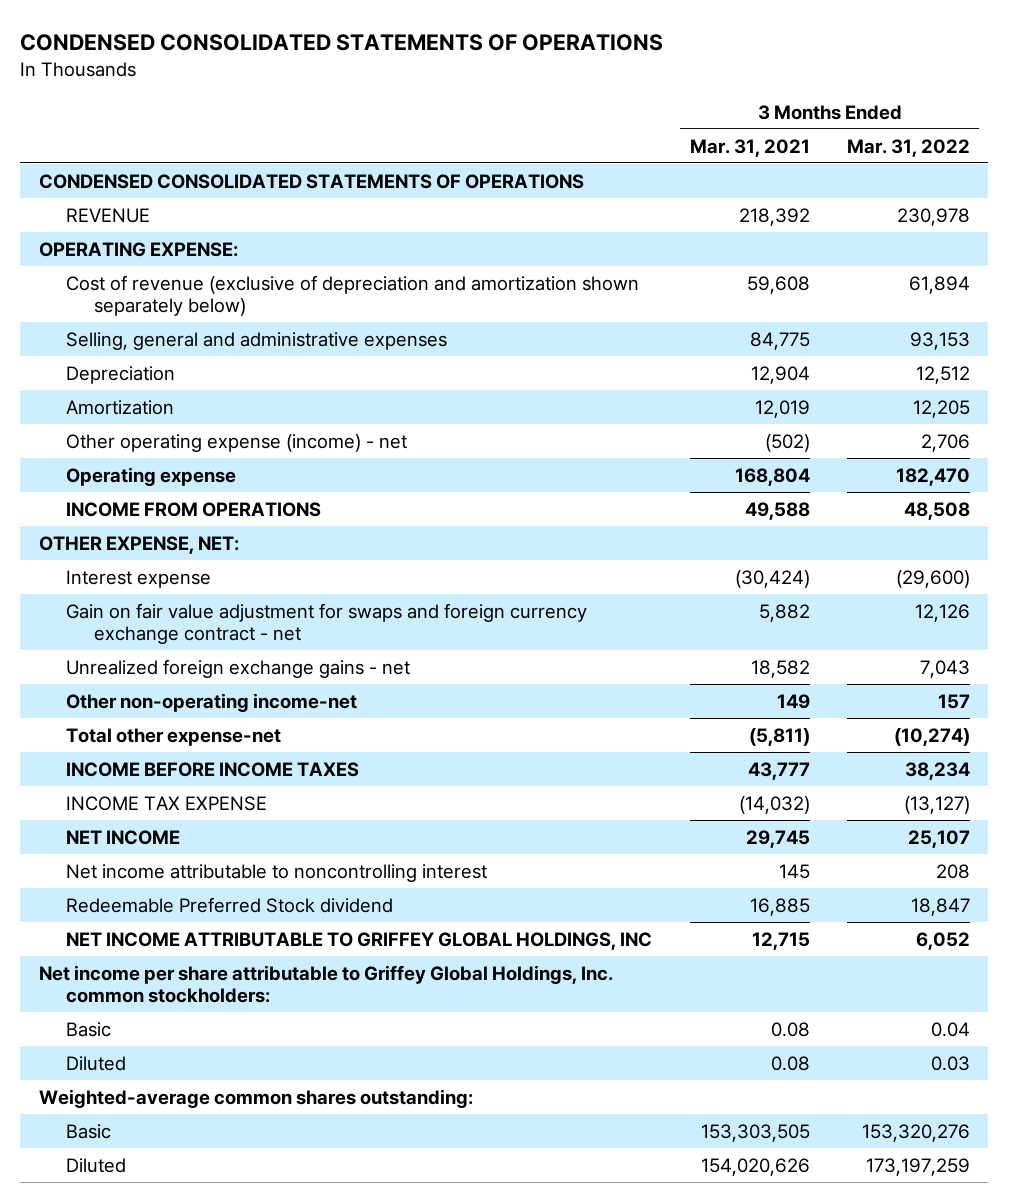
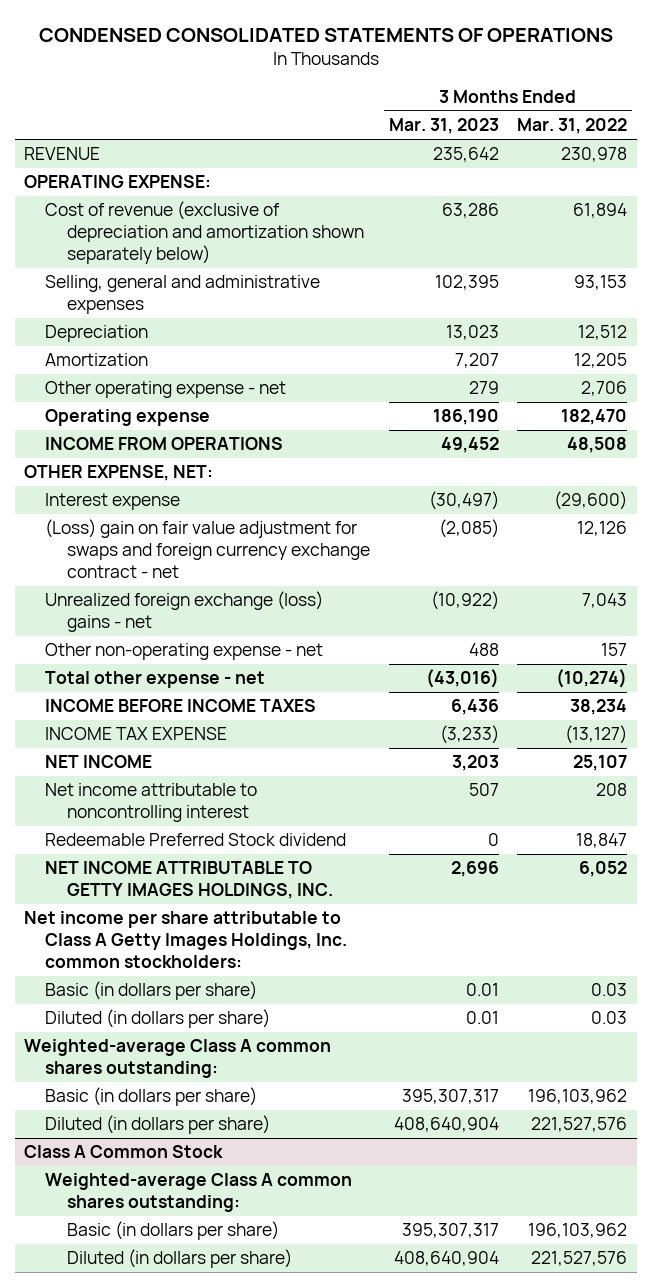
- | 3 Months Ended Mar. 31, 2021 | 3 Months Ended Mar. 31, 2022
+ | 3 Months Ended Mar. 31, 2023 | 3 Months Ended Mar. 31, 2022
- CONDENSED CONSOLIDATED STATEMENTS OF OPERATIONS
- Other operating expense (income) - net | (502) | 2,706
+ Other operating expense - net | 279 | 2,706
- Gain on fair value adjustment for swaps and foreign currency exchange contract - net | 5,882 | 12,126
- Unrealized foreign exchange gains - net | 18,582 | 7,043
- Other non-operating income-net | 149 | 157
- Total other expense-net | (5,811) | (10,274)
+ (Loss) gain on fair value adjustment for swaps and foreign currency exchange contract - net | (2,085) | 12,126
+ Unrealized foreign exchange (loss) gains - net | (10,922) | 7,043
+ Other non-operating expense - net | 488 | 157
+ Total other expense - net | (43,016) | (10,274)
- NET INCOME ATTRIBUTABLE TO GRIFFEY GLOBAL HOLDINGS, INC | 12,715 | 6,052
- Net income per share attributable to Griffey Global Holdings, Inc. common stockholders:
- Basic | 0.08 | 0.04
- Diluted | 0.08 | 0.03
- Weighted-average common shares outstanding:
- Basic | 153,303,505 | 153,320,276
- Diluted | 154,020,626 | 173,197,259
+ NET INCOME ATTRIBUTABLE TO GETTY IMAGES HOLDINGS, INC. | 2,696 | 6,052
+ Net income per share attributable to Class A Getty Images Holdings, Inc. common stockholders:
+ Basic (in dollars per share) | 0.01 | 0.03
+ Diluted (in dollars per share) | 0.01 | 0.03
+ Weighted-average Class A common shares outstanding:
+ Basic (in dollars per share) | 395,307,317 | 196,103,962
+ Diluted (in dollars per share) | 408,640,904 | 221,527,576
+ Class A Common Stock
+ Weighted-average Class A common shares outstanding:
+ Basic (in dollars per share) | 395,307,317 | 196,103,962
+ Diluted (in dollars per share) | 408,640,904 | 221,527,576

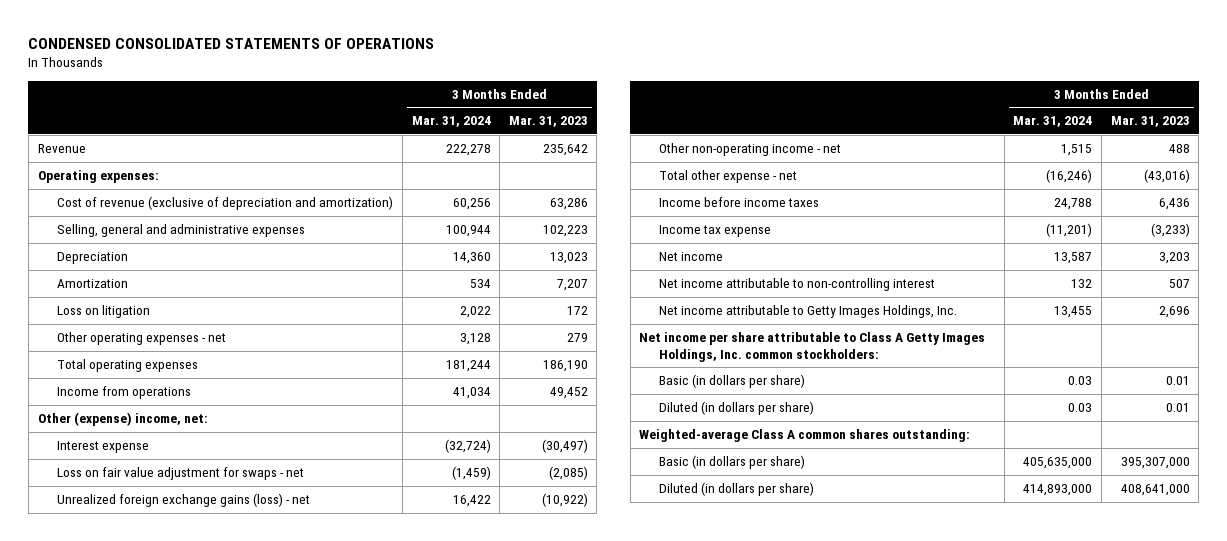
- | 3 Months Ended Mar. 31, 2023 | 3 Months Ended Mar. 31, 2022
+ | 3 Months Ended Mar. 31, 2024 | 3 Months Ended Mar. 31, 2023
- REVENUE | 235,642 | 230,978
- OPERATING EXPENSE:
- Cost of revenue (exclusive of depreciation and amortization shown separately below) | 63,286 | 61,894
- Selling, general and administrative expenses | 102,395 | 93,153
+ Revenue | 222,278 | 235,642
+ Operating expenses:
+ Cost of revenue (exclusive of depreciation and amortization) | 60,256 | 63,286
+ Selling, general and administrative expenses | 100,944 | 102,223
- Other operating expense - net | 279 | 2,706
- Operating expense | 186,190 | 182,470
- INCOME FROM OPERATIONS | 49,452 | 48,508
- OTHER EXPENSE, NET:
+ Loss on litigation | 2,022 | 172
+ Other operating expenses - net | 3,128 | 279
+ Total operating expenses | 181,244 | 186,190
+ Income from operations | 41,034 | 49,452
+ Other (expense) income, net:
- (Loss) gain on fair value adjustment for swaps and foreign currency exchange contract - net | (2,085) | 12,126
- Unrealized foreign exchange (loss) gains - net | (10,922) | 7,043
- Other non-operating expense - net | 488 | 157
+ Loss on fair value adjustment for swaps - net | (1,459) | (2,085)
+ Unrealized foreign exchange gains (loss) - net | 16,422 | (10,922)
+ Other non-operating income - net | 1,515 | 488
- INCOME BEFORE INCOME TAXES | 6,436 | 38,234
- INCOME TAX EXPENSE | (3,233) | (13,127)
- NET INCOME | 3,203 | 25,107
- Net income attributable to noncontrolling interest | 507 | 208
- Redeemable Preferred Stock dividend | 0 | 18,847
- NET INCOME ATTRIBUTABLE TO GETTY IMAGES HOLDINGS, INC. | 2,696 | 6,052
+ Income before income taxes | 24,788 | 6,436
+ Income tax expense | (11,201) | (3,233)
+ Net income | 13,587 | 3,203
+ Net income attributable to non-controlling interest | 132 | 507
+ Net income attributable to Getty Images Holdings, Inc. | 13,455 | 2,696
- Basic (in dollars per share) | 395,307,317 | 196,103,962
- Diluted (in dollars per share) | 408,640,904 | 221,527,576
- Class A Common Stock
- Weighted-average Class A common shares outstanding:
- Basic (in dollars per share) | 395,307,317 | 196,103,962
- Diluted (in dollars per share) | 408,640,904 | 221,527,576
+ Basic (in dollars per share) | 405,635,000 | 395,307,000
+ Diluted (in dollars per share) | 414,893,000 | 408,641,000

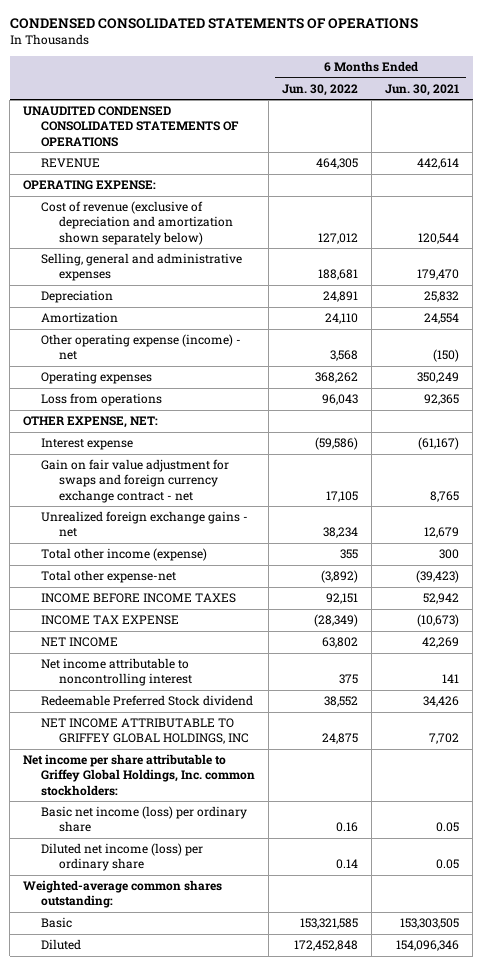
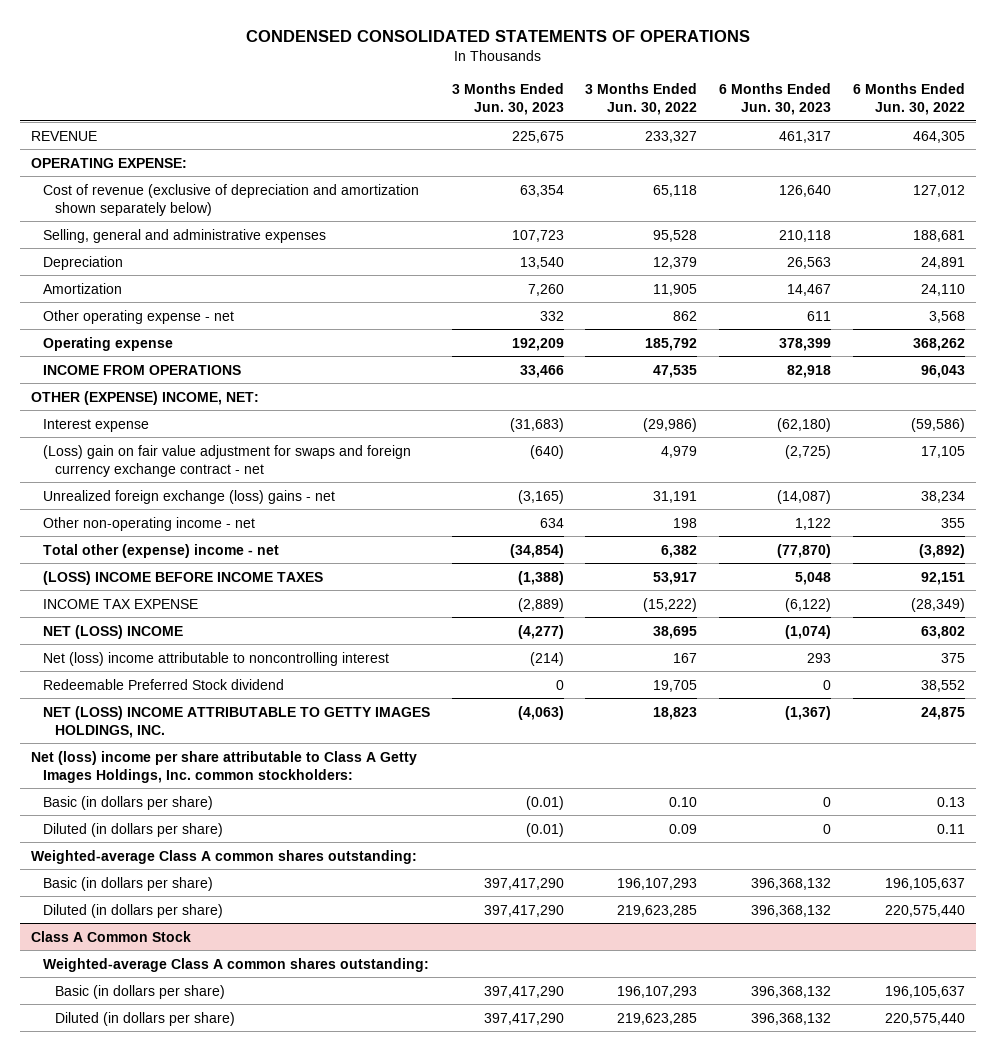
- | 6 Months Ended Jun. 30, 2022 | 6 Months Ended Jun. 30, 2021
+ | 3 Months Ended Jun. 30, 2023 | 3 Months Ended Jun. 30, 2022 | 6 Months Ended Jun. 30, 2023 | 6 Months Ended Jun. 30, 2022
- UNAUDITED CONDENSED CONSOLIDATED STATEMENTS OF OPERATIONS
- Other operating expense (income) - net | 3,568 | (150)
- Operating expenses | 368,262 | 350,249
- Loss from operations | 96,043 | 92,365
- OTHER EXPENSE, NET:
+ Other operating expense - net | 332 | 862 | 611 | 3,568
+ Operating expense | 192,209 | 185,792 | 378,399 | 368,262
+ INCOME FROM OPERATIONS | 33,466 | 47,535 | 82,918 | 96,043
+ OTHER (EXPENSE) INCOME, NET:
- Gain on fair value adjustment for swaps and foreign currency exchange contract - net | 17,105 | 8,765
- Unrealized foreign exchange gains - net | 38,234 | 12,679
- Total other income (expense) | 355 | 300
- Total other expense-net | (3,892) | (39,423)
- INCOME BEFORE INCOME TAXES | 92,151 | 52,942
+ (Loss) gain on fair value adjustment for swaps and foreign currency exchange contract - net | (640) | 4,979 | (2,725) | 17,105
+ Unrealized foreign exchange (loss) gains - net | (3,165) | 31,191 | (14,087) | 38,234
+ Other non-operating income - net | 634 | 198 | 1,122 | 355
+ Total other (expense) income - net | (34,854) | 6,382 | (77,870) | (3,892)
+ (LOSS) INCOME BEFORE INCOME TAXES | (1,388) | 53,917 | 5,048 | 92,151
- NET INCOME | 63,802 | 42,269
- Net income attributable to noncontrolling interest | 375 | 141
+ NET (LOSS) INCOME | (4,277) | 38,695 | (1,074) | 63,802
+ Net (loss) income attributable to noncontrolling interest | (214) | 167 | 293 | 375
- NET INCOME ATTRIBUTABLE TO GRIFFEY GLOBAL HOLDINGS, INC | 24,875 | 7,702
- Net income per share attributable to Griffey Global Holdings, Inc. common stockholders:
- Basic net income (loss) per ordinary share | 0.16 | 0.05
- Diluted net income (loss) per ordinary share | 0.14 | 0.05
- Weighted-average common shares outstanding:
- Basic | 153,321,585 | 153,303,505
- Diluted | 172,452,848 | 154,096,346
+ NET (LOSS) INCOME ATTRIBUTABLE TO GETTY IMAGES HOLDINGS, INC. | (4,063) | 18,823 | (1,367) | 24,875
+ Net (loss) income per share attributable to Class A Getty Images Holdings, Inc. common stockholders:
+ Basic (in dollars per share) | (0.01) | 0.10 | 0 | 0.13
+ Diluted (in dollars per share) | (0.01) | 0.09 | 0 | 0.11
+ Weighted-average Class A common shares outstanding:
+ Basic (in dollars per share) | 397,417,290 | 196,107,293 | 396,368,132 | 196,105,637
+ Diluted (in dollars per share) | 397,417,290 | 219,623,285 | 396,368,132 | 220,575,440
+ Class A Common Stock
+ Weighted-average Class A common shares outstanding:
+ Basic (in dollars per share) | 397,417,290 | 196,107,293 | 396,368,132 | 196,105,637
+ Diluted (in dollars per share) | 397,417,290 | 219,623,285 | 396,368,132 | 220,575,440

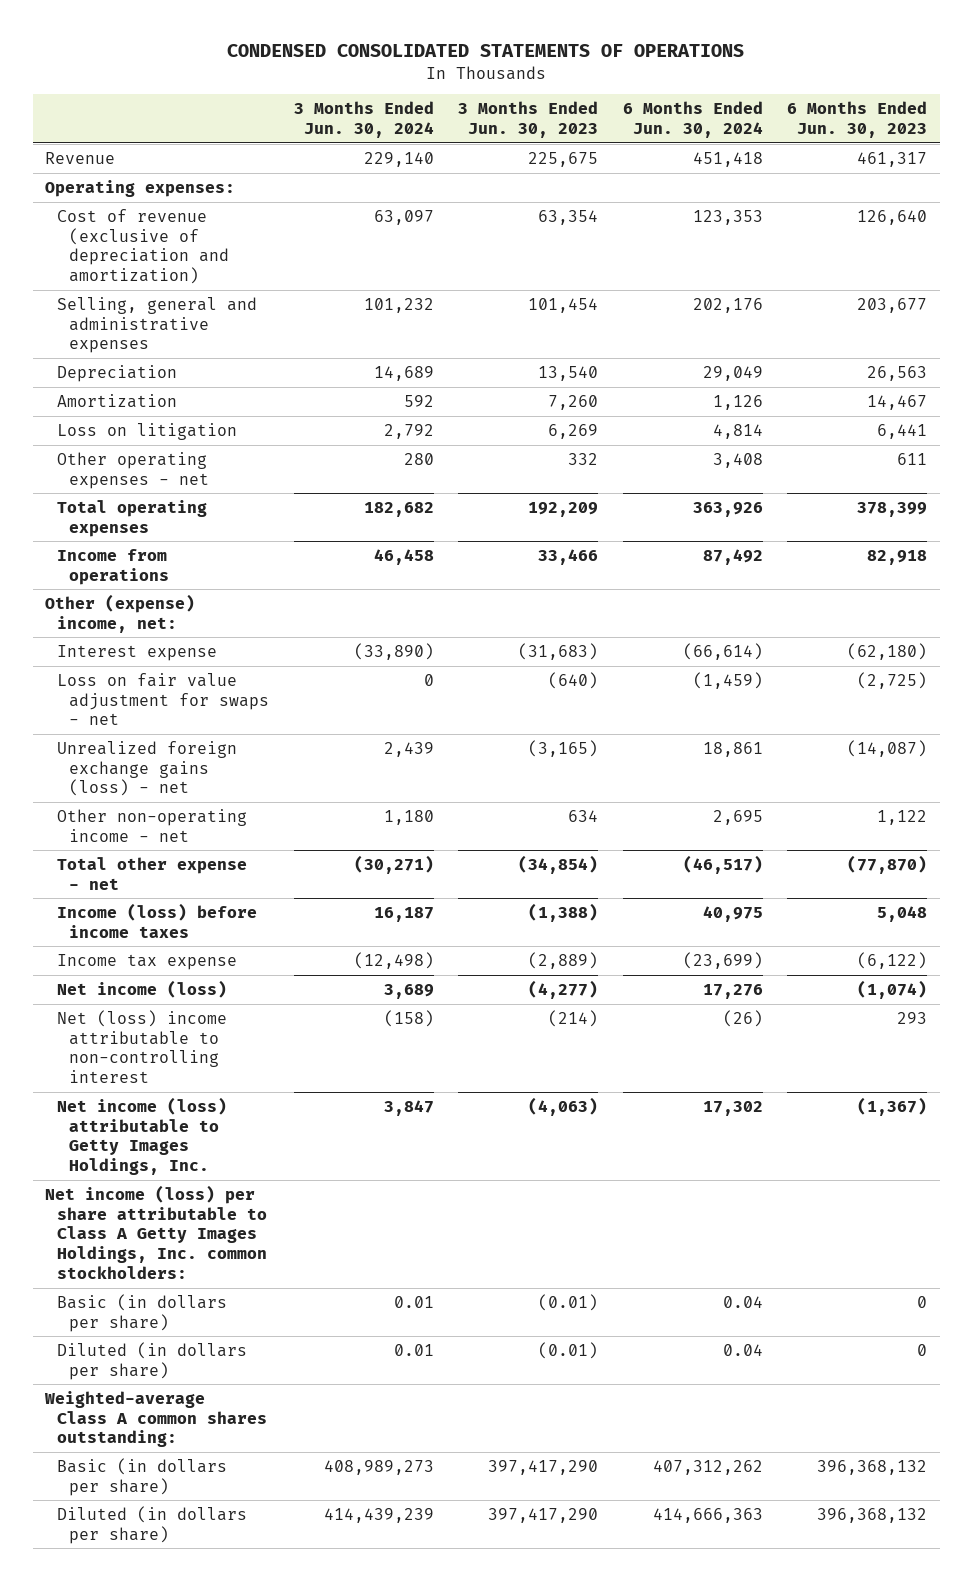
- | 3 Months Ended Jun. 30, 2023 | 3 Months Ended Jun. 30, 2022 | 6 Months Ended Jun. 30, 2023 | 6 Months Ended Jun. 30, 2022
+ | 3 Months Ended Jun. 30, 2024 | 3 Months Ended Jun. 30, 2023 | 6 Months Ended Jun. 30, 2024 | 6 Months Ended Jun. 30, 2023
- REVENUE | 225,675 | 233,327 | 461,317 | 464,305
- OPERATING EXPENSE:
- Cost of revenue (exclusive of depreciation and amortization shown separately below) | 63,354 | 65,118 | 126,640 | 127,012
- Selling, general and administrative expenses | 107,723 | 95,528 | 210,118 | 188,681
+ Revenue | 229,140 | 225,675 | 451,418 | 461,317
+ Operating expenses:
+ Cost of revenue (exclusive of depreciation and amortization) | 63,097 | 63,354 | 123,353 | 126,640
+ Selling, general and administrative expenses | 101,232 | 101,454 | 202,176 | 203,677
- Other operating expense - net | 332 | 862 | 611 | 3,568
- Operating expense | 192,209 | 185,792 | 378,399 | 368,262
- INCOME FROM OPERATIONS | 33,466 | 47,535 | 82,918 | 96,043
- OTHER (EXPENSE) INCOME, NET:
+ Loss on litigation | 2,792 | 6,269 | 4,814 | 6,441
+ Other operating expenses - net | 280 | 332 | 3,408 | 611
+ Total operating expenses | 182,682 | 192,209 | 363,926 | 378,399
+ Income from operations | 46,458 | 33,466 | 87,492 | 82,918
+ Other (expense) income, net:
- (Loss) gain on fair value adjustment for swaps and foreign currency exchange contract - net | (640) | 4,979 | (2,725) | 17,105
- Unrealized foreign exchange (loss) gains - net | (3,165) | 31,191 | (14,087) | 38,234
+ Loss on fair value adjustment for swaps - net | 0 | (640) | (1,459) | (2,725)
+ Unrealized foreign exchange gains (loss) - net | 2,439 | (3,165) | 18,861 | (14,087)
- Total other (expense) income - net | (34,854) | 6,382 | (77,870) | (3,892)
- (LOSS) INCOME BEFORE INCOME TAXES | (1,388) | 53,917 | 5,048 | 92,151
- INCOME TAX EXPENSE | (2,889) | (15,222) | (6,122) | (28,349)
- NET (LOSS) INCOME | (4,277) | 38,695 | (1,074) | 63,802
- Net (loss) income attributable to noncontrolling interest | (214) | 167 | 293 | 375
- Redeemable Preferred Stock dividend | 0 | 19,705 | 0 | 38,552
- NET (LOSS) INCOME ATTRIBUTABLE TO GETTY IMAGES HOLDINGS, INC. | (4,063) | 18,823 | (1,367) | 24,875
- Net (loss) income per share attributable to Class A Getty Images Holdings, Inc. common stockholders:
+ Total other expense - net | (30,271) | (34,854) | (46,517) | (77,870)
+ Income (loss) before income taxes | 16,187 | (1,388) | 40,975 | 5,048
+ Income tax expense | (12,498) | (2,889) | (23,699) | (6,122)
+ Net income (loss) | 3,689 | (4,277) | 17,276 | (1,074)
+ Net (loss) income attributable to non-controlling interest | (158) | (214) | (26) | 293
+ Net income (loss) attributable to Getty Images Holdings, Inc. | 3,847 | (4,063) | 17,302 | (1,367)
+ Net income (loss) per share attributable to Class A Getty Images Holdings, Inc. common stockholders:
- Class A Common Stock
- Weighted-average Class A common shares outstanding:
- Basic (in dollars per share) | 397,417,290 | 196,107,293 | 396,368,132 | 196,105,637
- Diluted (in dollars per share) | 397,417,290 | 219,623,285 | 396,368,132 | 220,575,440

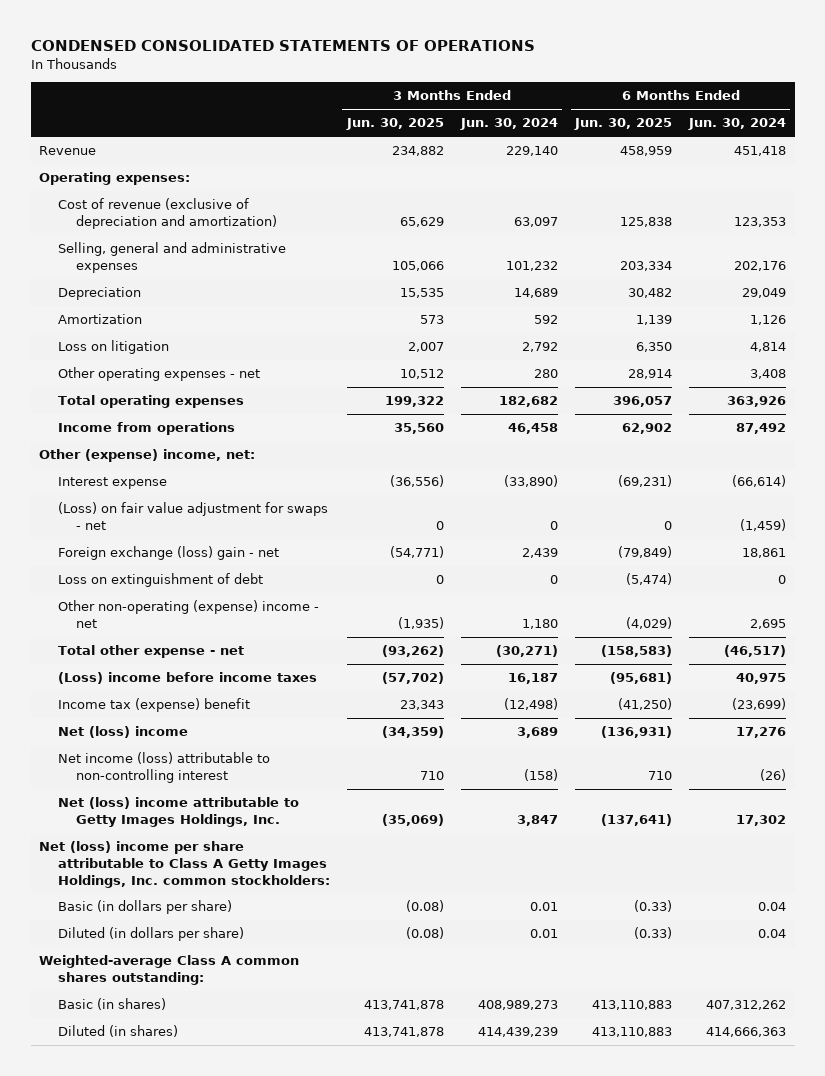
- | 3 Months Ended Jun. 30, 2024 | 3 Months Ended Jun. 30, 2023 | 6 Months Ended Jun. 30, 2024 | 6 Months Ended Jun. 30, 2023
+ | 3 Months Ended Jun. 30, 2025 | 3 Months Ended Jun. 30, 2024 | 6 Months Ended Jun. 30, 2025 | 6 Months Ended Jun. 30, 2024
- Loss on fair value adjustment for swaps - net | 0 | (640) | (1,459) | (2,725)
- Unrealized foreign exchange gains (loss) - net | 2,439 | (3,165) | 18,861 | (14,087)
- Other non-operating income - net | 1,180 | 634 | 2,695 | 1,122
+ (Loss) on fair value adjustment for swaps - net | 0 | 0 | 0 | (1,459)
+ Foreign exchange (loss) gain - net | (54,771) | 2,439 | (79,849) | 18,861
+ Loss on extinguishment of debt | 0 | 0 | (5,474) | 0
+ Other non-operating (expense) income - net | (1,935) | 1,180 | (4,029) | 2,695
- Income (loss) before income taxes | 16,187 | (1,388) | 40,975 | 5,048
- Income tax expense | (12,498) | (2,889) | (23,699) | (6,122)
- Net income (loss) | 3,689 | (4,277) | 17,276 | (1,074)
- Net (loss) income attributable to non-controlling interest | (158) | (214) | (26) | 293
- Net income (loss) attributable to Getty Images Holdings, Inc. | 3,847 | (4,063) | 17,302 | (1,367)
- Net income (loss) per share attributable to Class A Getty Images Holdings, Inc. common stockholders:
+ (Loss) income before income taxes | (57,702) | 16,187 | (95,681) | 40,975
+ Income tax (expense) benefit | 23,343 | (12,498) | (41,250) | (23,699)
+ Net (loss) income | (34,359) | 3,689 | (136,931) | 17,276
+ Net income (loss) attributable to non-controlling interest | 710 | (158) | 710 | (26)
+ Net (loss) income attributable to Getty Images Holdings, Inc. | (35,069) | 3,847 | (137,641) | 17,302
+ Net (loss) income per share attributable to Class A Getty Images Holdings, Inc. common stockholders:
- Basic (in dollars per share) | 408,989,273 | 397,417,290 | 407,312,262 | 396,368,132
- Diluted (in dollars per share) | 414,439,239 | 397,417,290 | 414,666,363 | 396,368,132
+ Basic (in shares) | 413,741,878 | 408,989,273 | 413,110,883 | 407,312,262
+ Diluted (in shares) | 413,741,878 | 414,439,239 | 413,110,883 | 414,666,363

